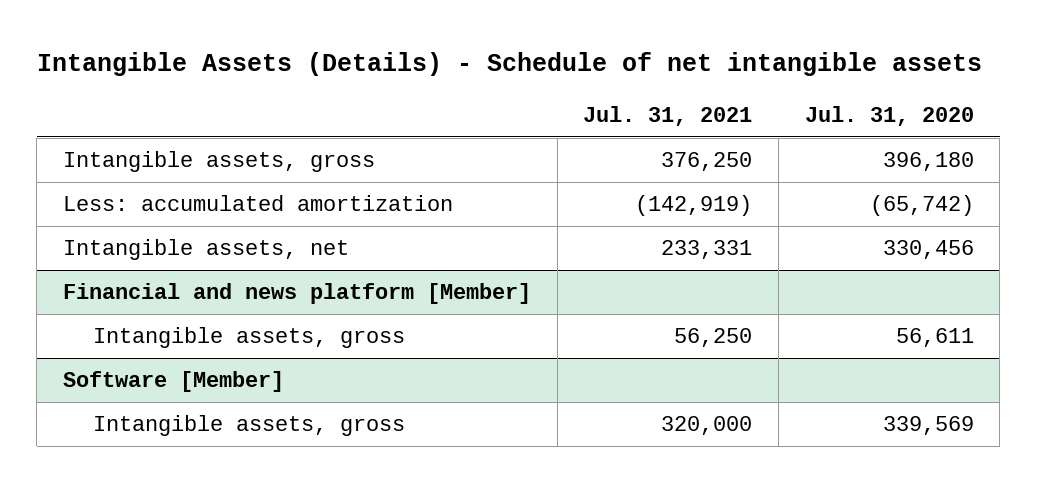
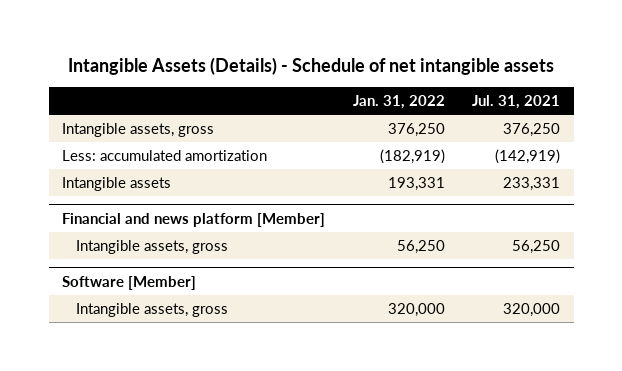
- | Jul. 31, 2021 | Jul. 31, 2020
+ | Jan. 31, 2022 | Jul. 31, 2021
- Intangible assets, net | 233,331 | 330,456
+ Intangible assets | 193,331 | 233,331

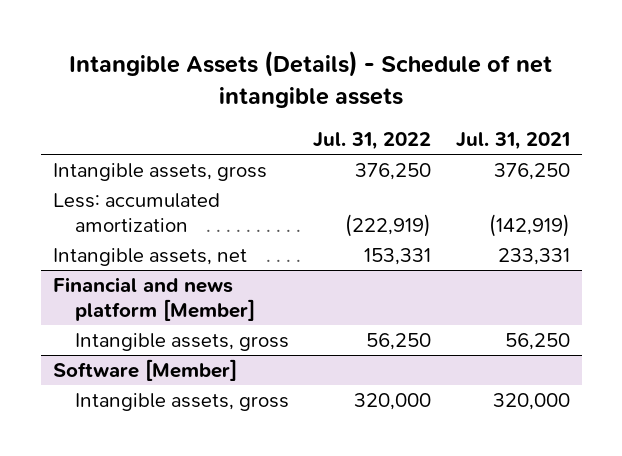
- | Jan. 31, 2022 | Jul. 31, 2021
+ | Jul. 31, 2022 | Jul. 31, 2021
- Intangible assets | 193,331 | 233,331
+ Intangible assets, net | 153,331 | 233,331

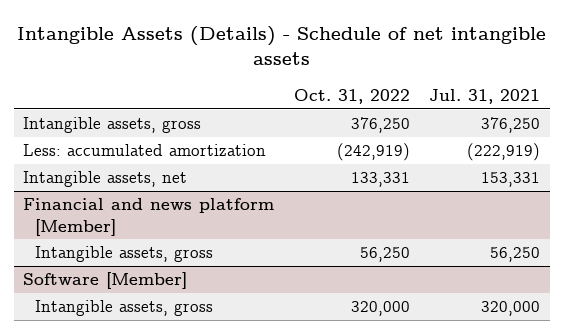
- | Jul. 31, 2022 | Jul. 31, 2021
+ | Oct. 31, 2022 | Jul. 31, 2021
- Less: accumulated amortization | (222,919) | (142,919)
- Intangible assets, net | 153,331 | 233,331
+ Less: accumulated amortization | (242,919) | (222,919)
+ Intangible assets, net | 133,331 | 153,331

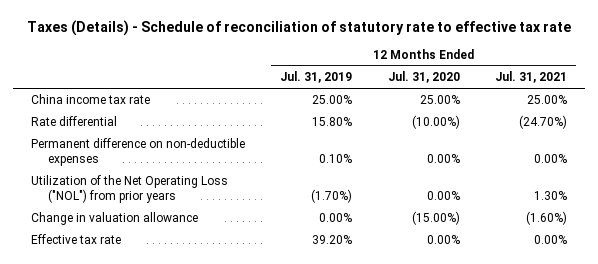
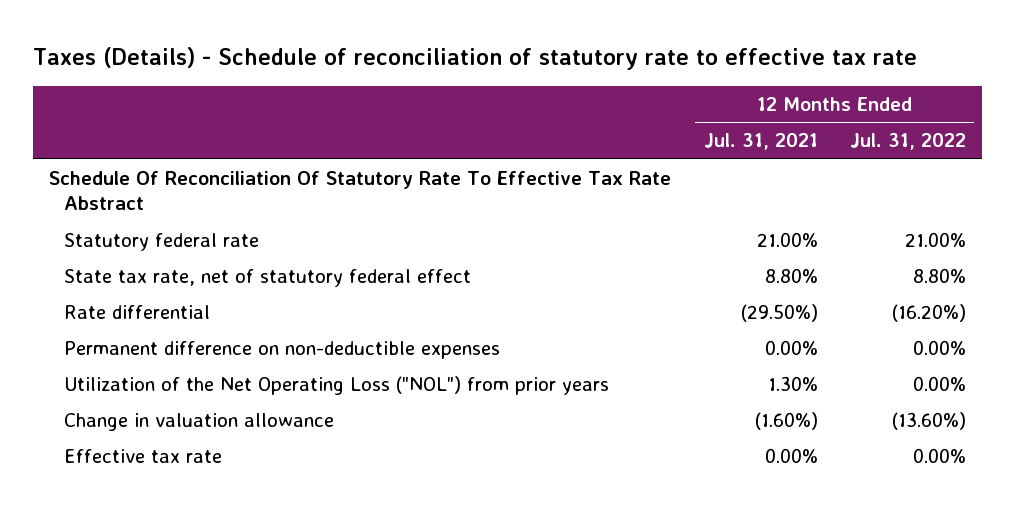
- | 12 Months Ended Jul. 31, 2019 | 12 Months Ended Jul. 31, 2020 | 12 Months Ended Jul. 31, 2021
+ | 12 Months Ended Jul. 31, 2021 | 12 Months Ended Jul. 31, 2022
- China income tax rate | 25.00% | 25.00% | 25.00%
- Rate differential | 15.80% | (10.00%) | (24.70%)
+ Schedule Of Reconciliation Of Statutory Rate To Effective Tax Rate Abstract
+ Statutory federal rate | 21.00% | 21.00%
+ State tax rate, net of statutory federal effect | 8.80% | 8.80%
+ Rate differential | (29.50%) | (16.20%)

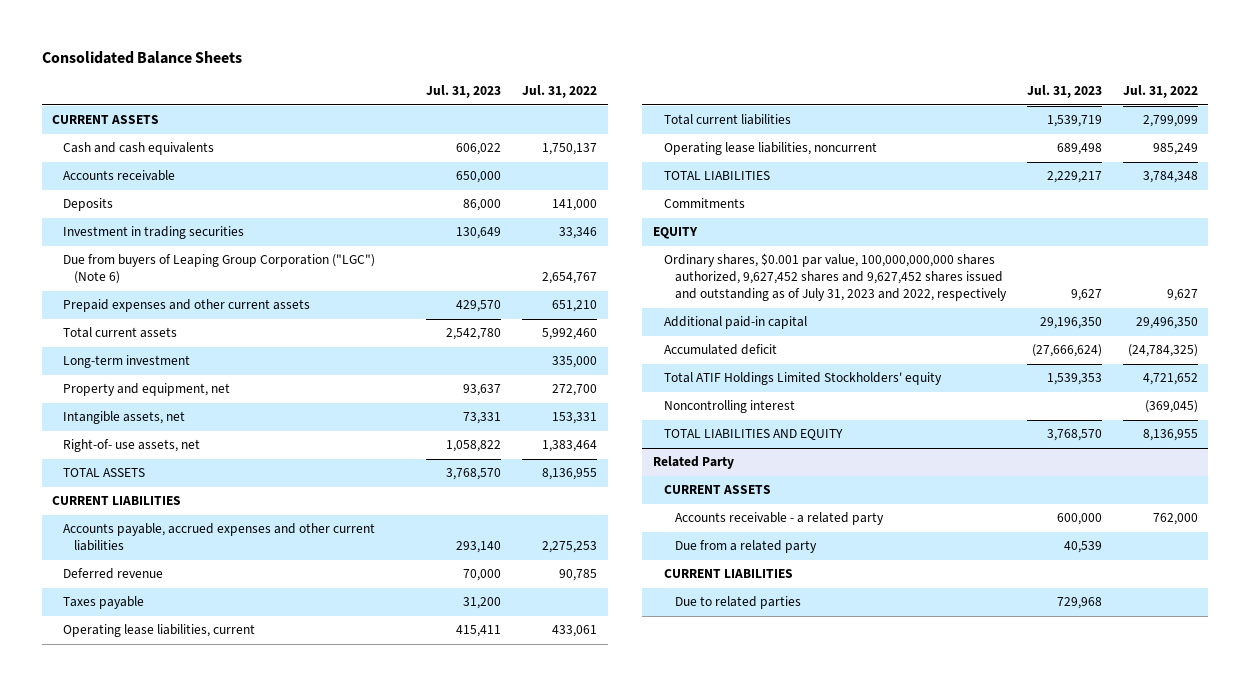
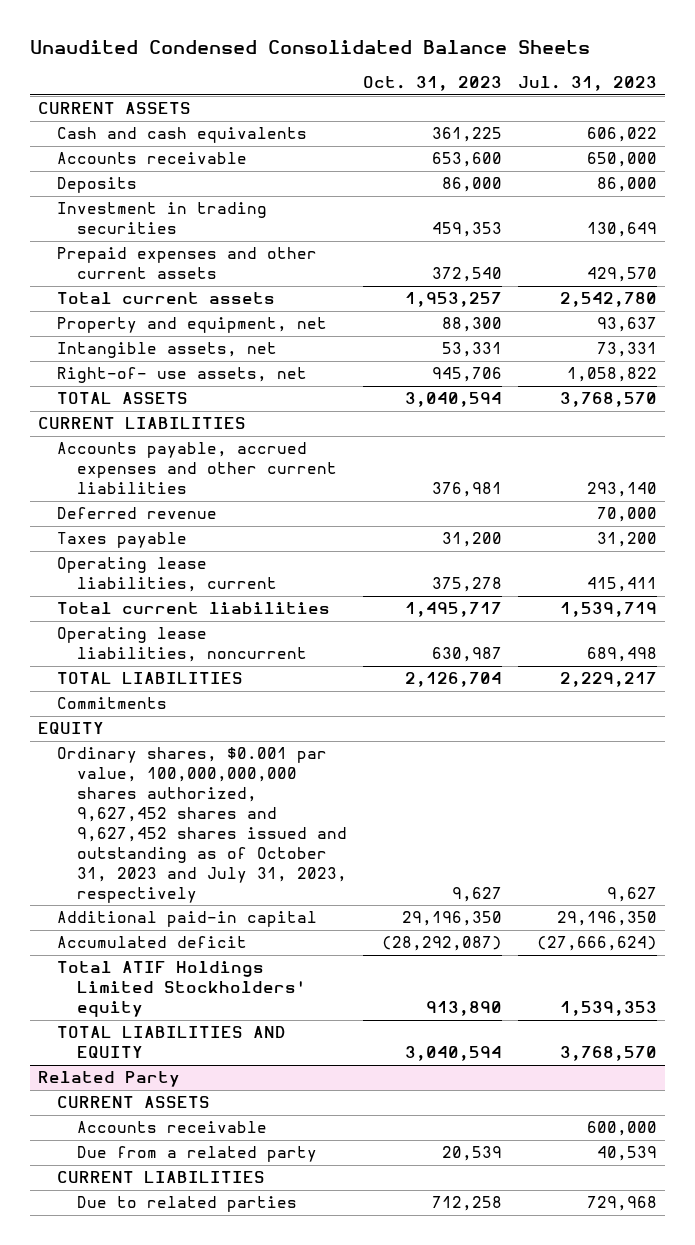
- Consolidated Balance Sheets
+ Unaudited Condensed Consolidated Balance Sheets
- | Jul. 31, 2023 | Jul. 31, 2022
+ | Oct. 31, 2023 | Jul. 31, 2023
- Due from buyers of Leaping Group Corporation ("LGC") (Note 6) | | 2,654,767
- Long-term investment | | 335,000
- Ordinary shares, $0.001 par value, 100,000,000,000 shares authorized, 9,627,452 shares and 9,627,452 shares issued and outstanding as of July 31, 2023 and 2022, respectively | 9,627 | 9,627
+ Ordinary shares, $0.001 par value, 100,000,000,000 shares authorized, 9,627,452 shares and 9,627,452 shares issued and outstanding as of October 31, 2023 and July 31, 2023, respectively | 9,627 | 9,627
- Noncontrolling interest | | (369,045)
@ Related Party
- Accounts receivable - a related party | 600,000 | 762,000
+ Accounts receivable | | 600,000

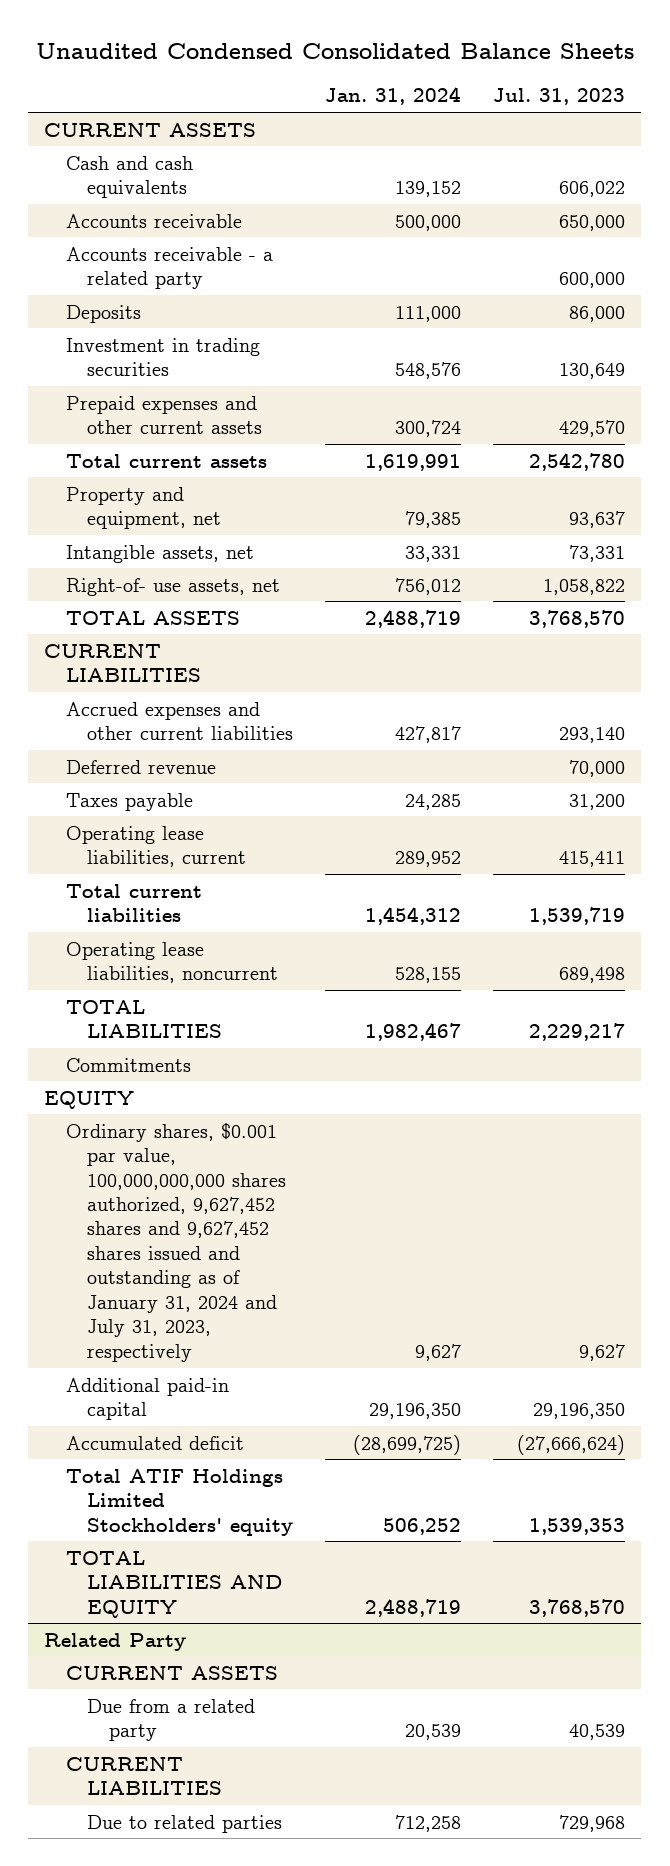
- | Oct. 31, 2023 | Jul. 31, 2023
+ | Jan. 31, 2024 | Jul. 31, 2023
+ Accounts receivable - a related party | | 600,000
- Accounts payable, accrued expenses and other current liabilities | 376,981 | 293,140
+ Accrued expenses and other current liabilities | 427,817 | 293,140
- Ordinary shares, $0.001 par value, 100,000,000,000 shares authorized, 9,627,452 shares and 9,627,452 shares issued and outstanding as of October 31, 2023 and July 31, 2023, respectively | 9,627 | 9,627
+ Ordinary shares, $0.001 par value, 100,000,000,000 shares authorized, 9,627,452 shares and 9,627,452 shares issued and outstanding as of January 31, 2024 and July 31, 2023, respectively | 9,627 | 9,627
@ Related Party
- Accounts receivable | | 600,000

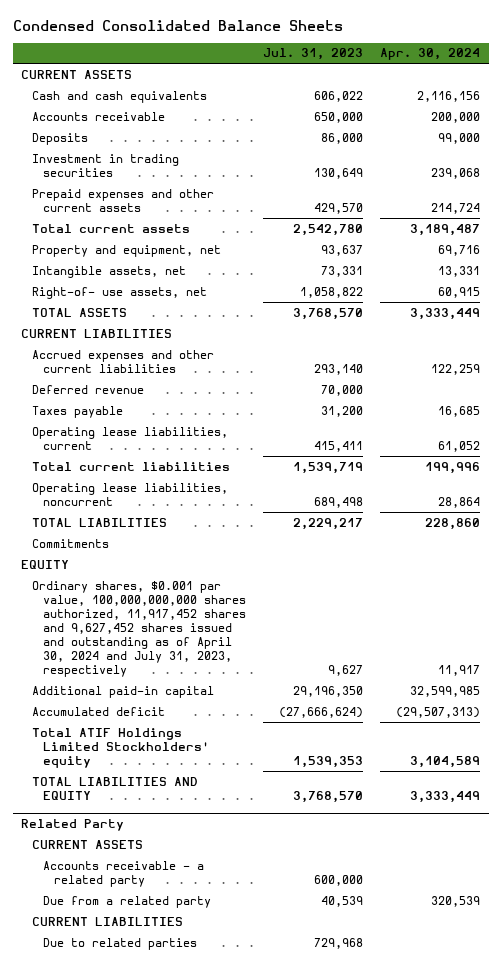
- Unaudited Condensed Consolidated Balance Sheets
+ Condensed Consolidated Balance Sheets
- | Jan. 31, 2024 | Jul. 31, 2023
+ | Jul. 31, 2023 | Apr. 30, 2024
- Accounts receivable - a related party | | 600,000
- Ordinary shares, $0.001 par value, 100,000,000,000 shares authorized, 9,627,452 shares and 9,627,452 shares issued and outstanding as of January 31, 2024 and July 31, 2023, respectively | 9,627 | 9,627
+ Ordinary shares, $0.001 par value, 100,000,000,000 shares authorized, 11,917,452 shares and 9,627,452 shares issued and outstanding as of April 30, 2024 and July 31, 2023, respectively | 9,627 | 11,917
@ Related Party
+ Accounts receivable - a related party | 600,000 |

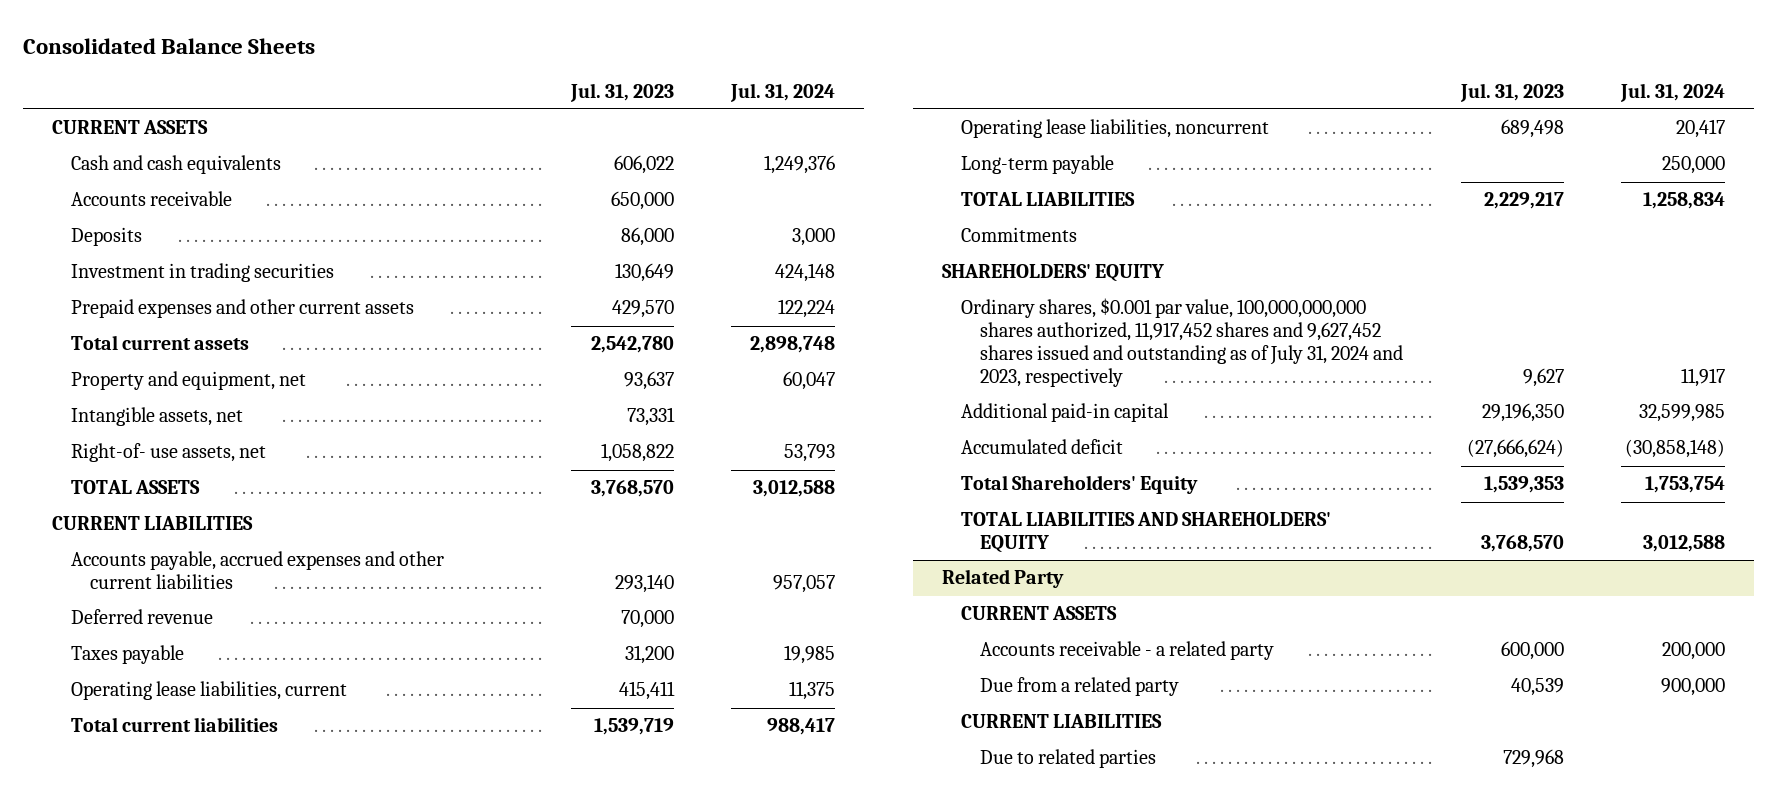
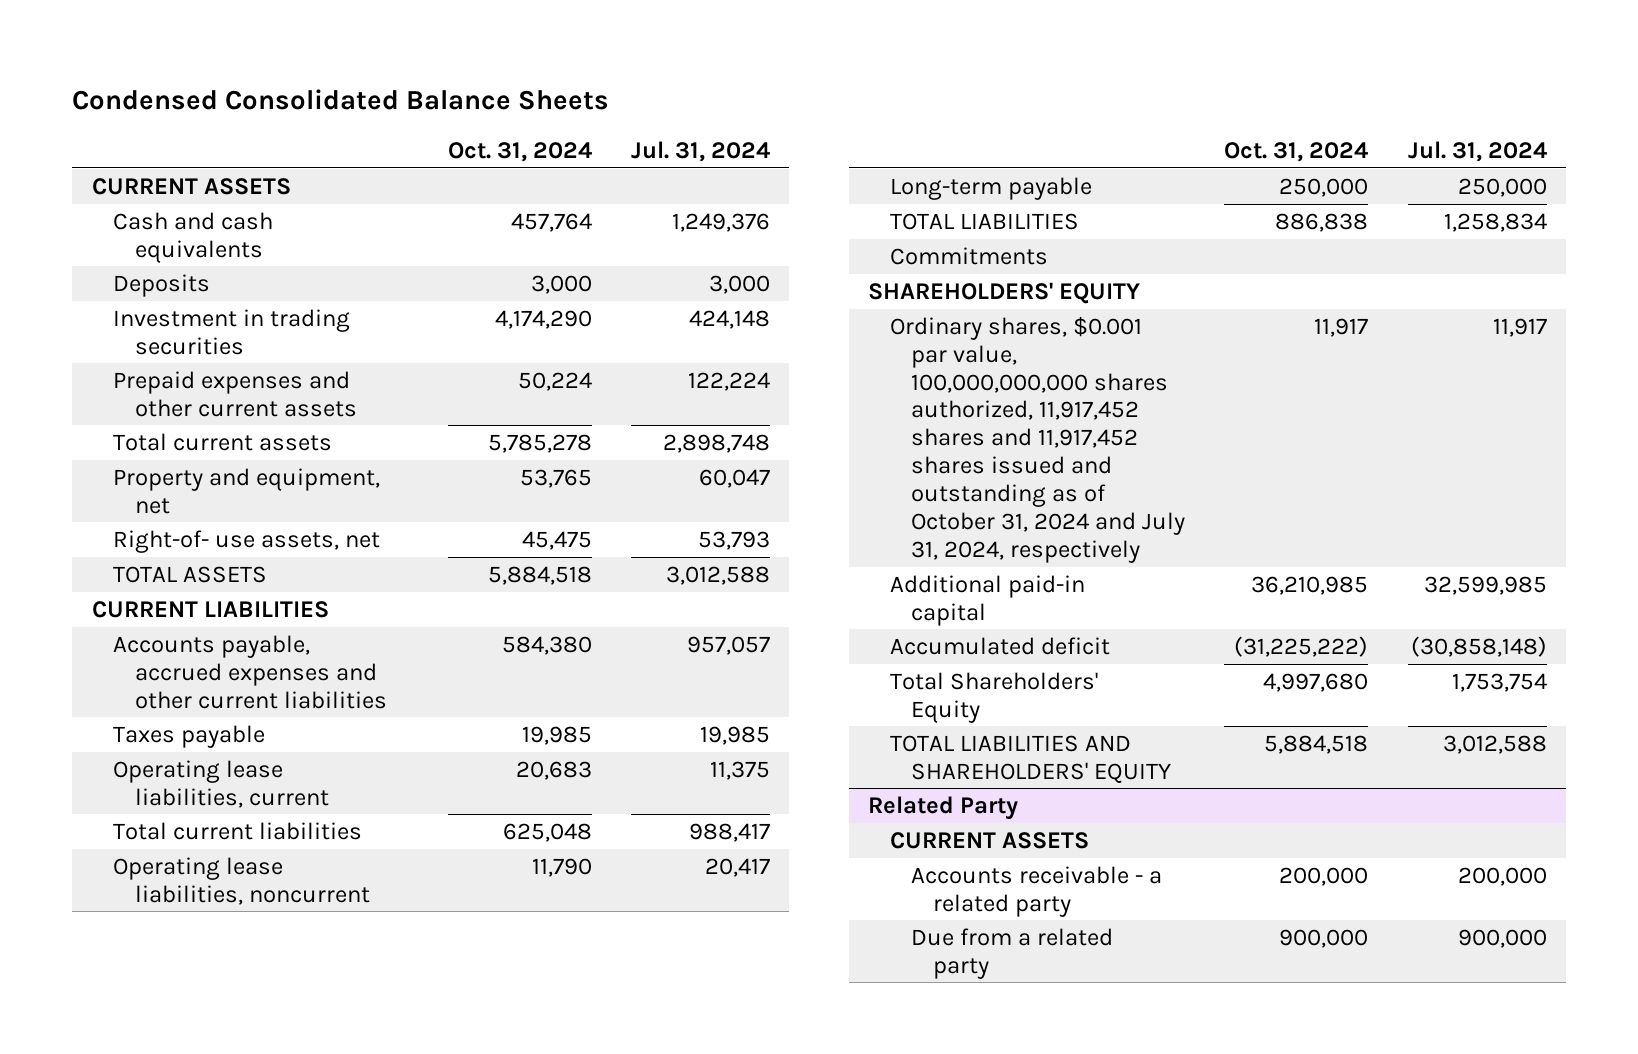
- Consolidated Balance Sheets
+ Condensed Consolidated Balance Sheets
- | Jul. 31, 2023 | Jul. 31, 2024
+ | Oct. 31, 2024 | Jul. 31, 2024
- Accounts receivable | 650,000 |
- Intangible assets, net | 73,331 |
- Deferred revenue | 70,000 |
- Ordinary shares, $0.001 par value, 100,000,000,000 shares authorized, 11,917,452 shares and 9,627,452 shares issued and outstanding as of July 31, 2024 and 2023, respectively | 9,627 | 11,917
+ Ordinary shares, $0.001 par value, 100,000,000,000 shares authorized, 11,917,452 shares and 11,917,452 shares issued and outstanding as of October 31, 2024 and July 31, 2024, respectively | 11,917 | 11,917
@ Related Party
- CURRENT LIABILITIES
- Due to related parties | 729,968 |

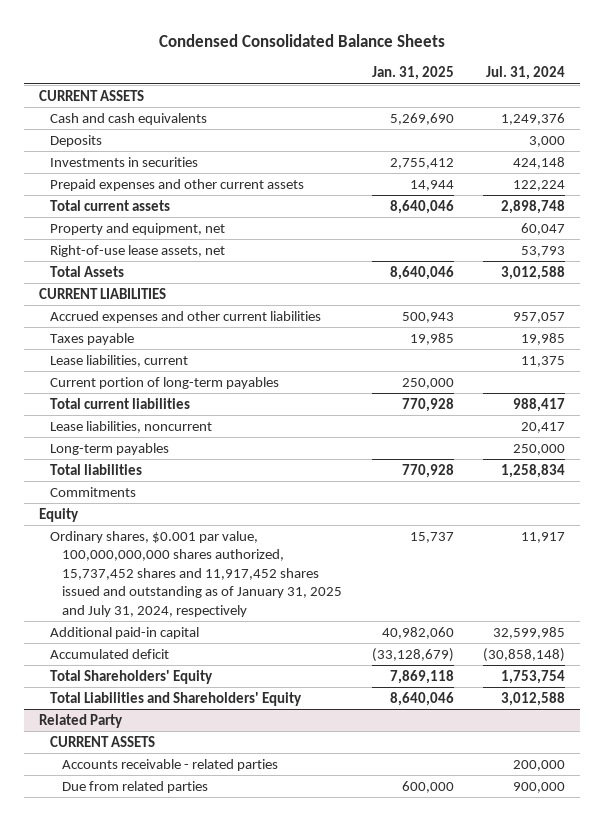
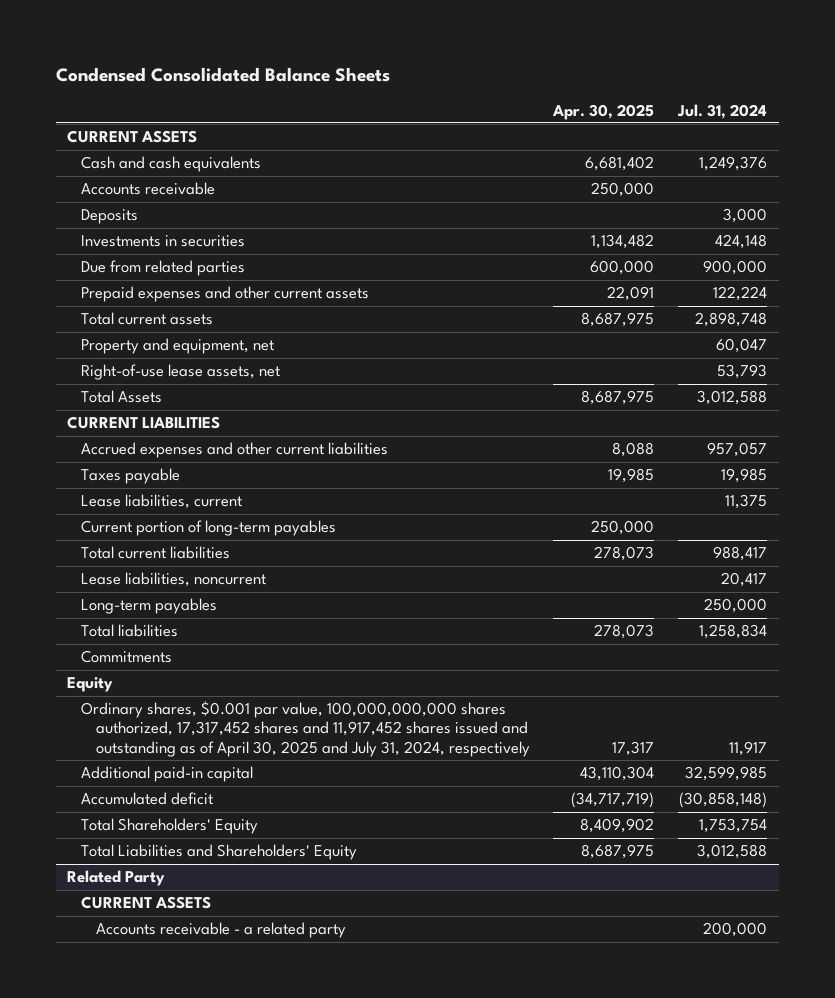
- | Jan. 31, 2025 | Jul. 31, 2024
+ | Apr. 30, 2025 | Jul. 31, 2024
+ Accounts receivable | 250,000 |
+ Due from related parties | 600,000 | 900,000
- Ordinary shares, $0.001 par value, 100,000,000,000 shares authorized, 15,737,452 shares and 11,917,452 shares issued and outstanding as of January 31, 2025 and July 31, 2024, respectively | 15,737 | 11,917
+ Ordinary shares, $0.001 par value, 100,000,000,000 shares authorized, 17,317,452 shares and 11,917,452 shares issued and outstanding as of April 30, 2025 and July 31, 2024, respectively | 17,317 | 11,917
@ Related Party
- Accounts receivable - related parties | | 200,000
- Due from related parties | 600,000 | 900,000
+ Accounts receivable - a related party | | 200,000

